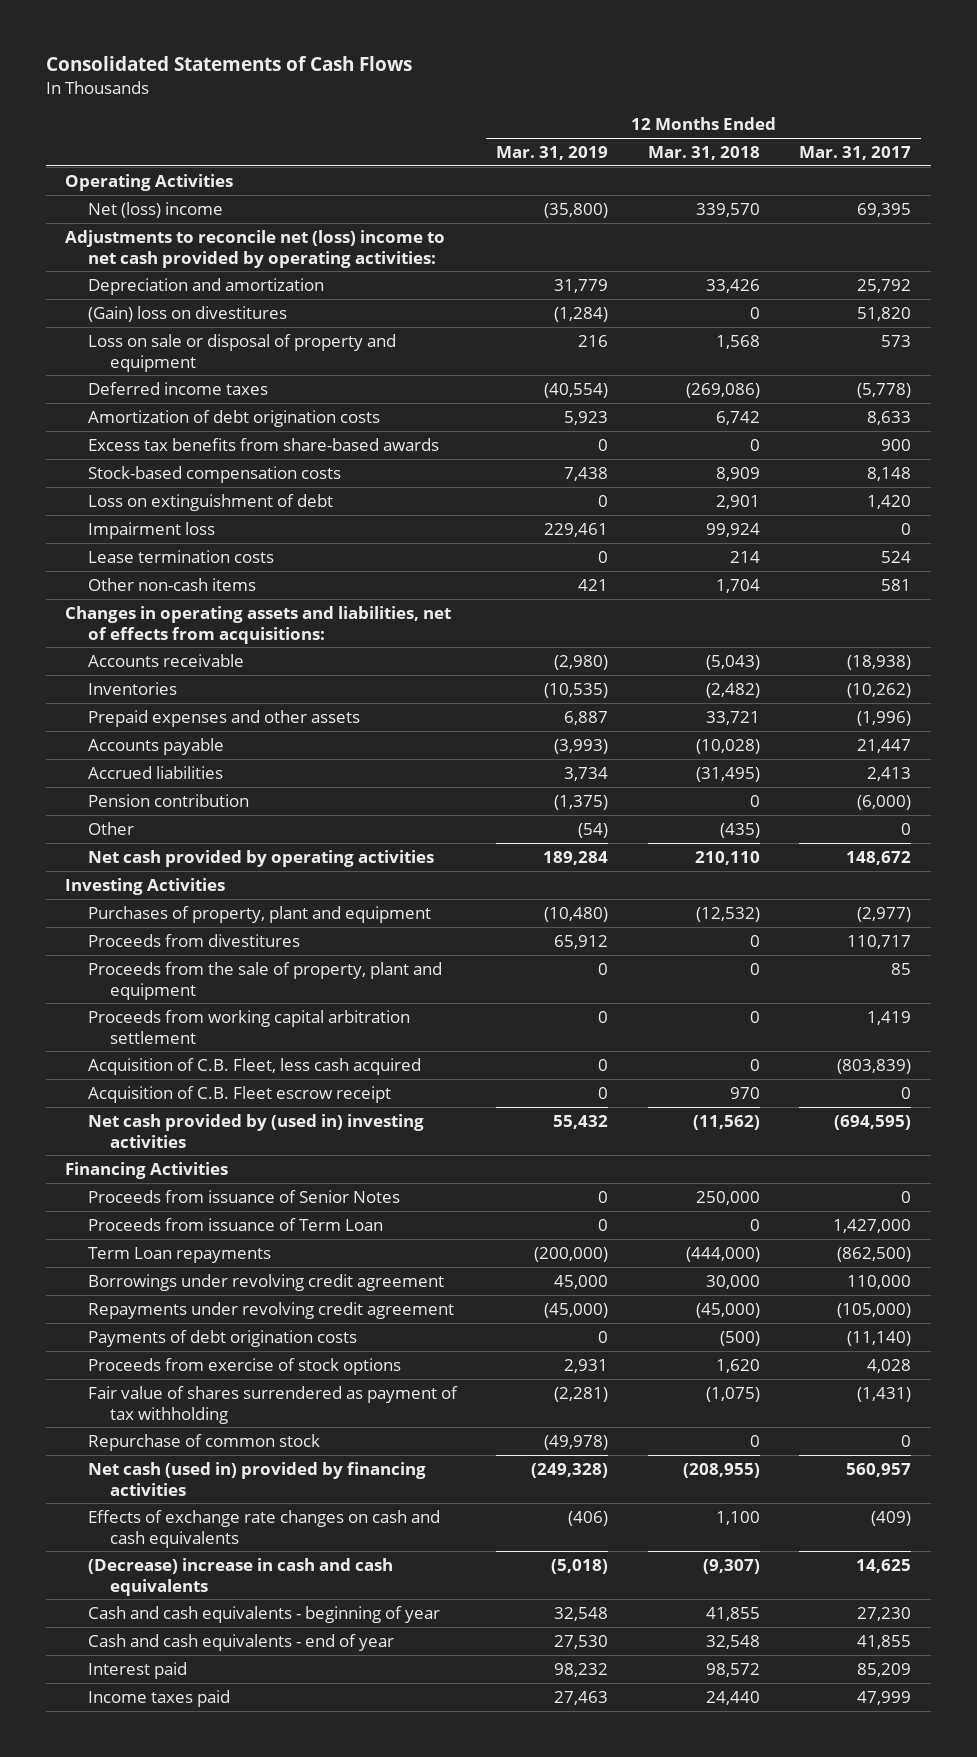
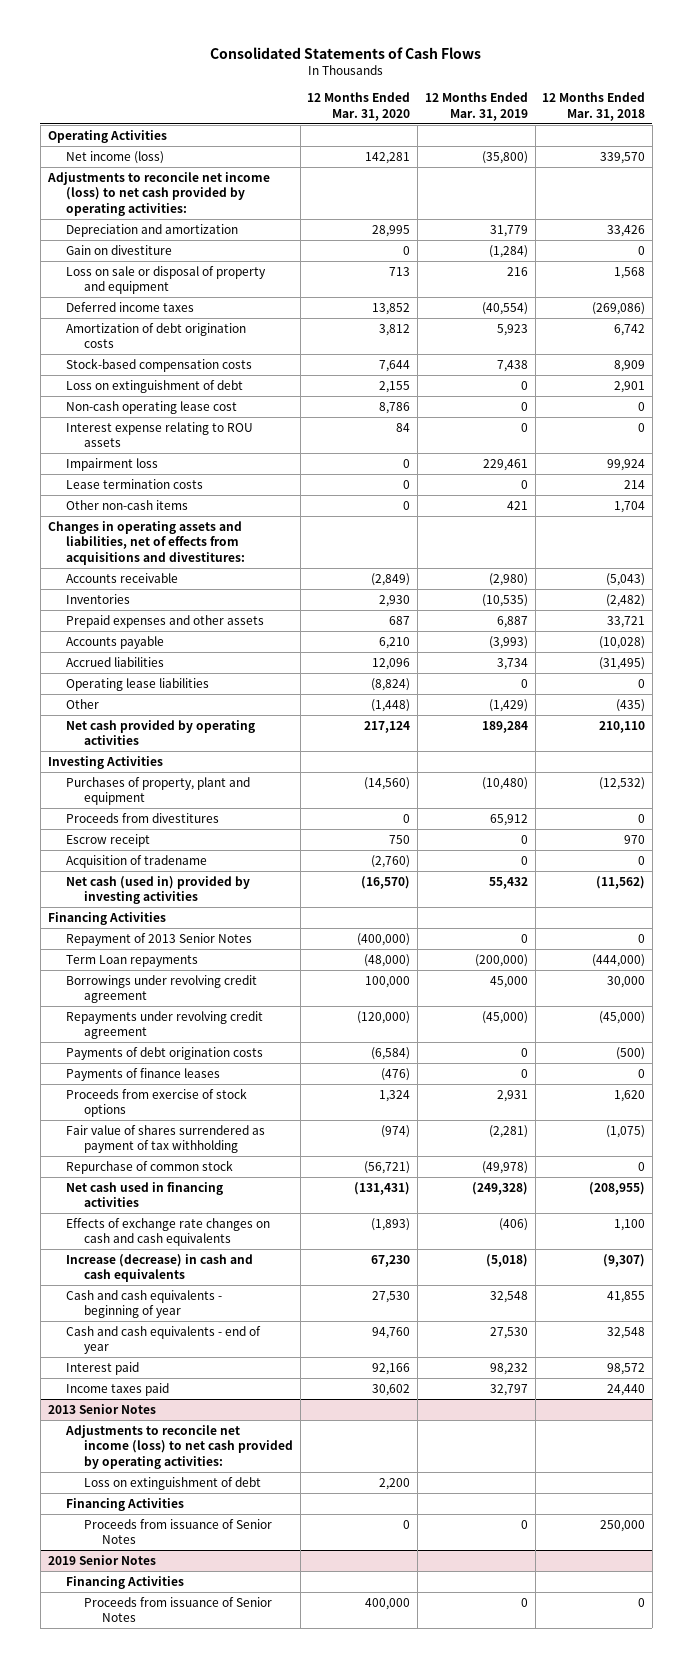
- | 12 Months Ended Mar. 31, 2019 | 12 Months Ended Mar. 31, 2018 | 12 Months Ended Mar. 31, 2017
+ | 12 Months Ended Mar. 31, 2020 | 12 Months Ended Mar. 31, 2019 | 12 Months Ended Mar. 31, 2018
- Net (loss) income | (35,800) | 339,570 | 69,395
- Adjustments to reconcile net (loss) income to net cash provided by operating activities:
+ Net income (loss) | 142,281 | (35,800) | 339,570
+ Adjustments to reconcile net income (loss) to net cash provided by operating activities:
- (Gain) loss on divestitures | (1,284) | 0 | 51,820
+ Gain on divestiture | 0 | (1,284) | 0
- Excess tax benefits from share-based awards | 0 | 0 | 900
+ Non-cash operating lease cost | 8,786 | 0 | 0
+ Interest expense relating to ROU assets | 84 | 0 | 0
- Changes in operating assets and liabilities, net of effects from acquisitions:
+ Changes in operating assets and liabilities, net of effects from acquisitions and divestitures:
- Pension contribution | (1,375) | 0 | (6,000)
- Other | (54) | (435) | 0
+ Operating lease liabilities | (8,824) | 0 | 0
+ Other | (1,448) | (1,429) | (435)
- Proceeds from the sale of property, plant and equipment | 0 | 0 | 85
- Proceeds from working capital arbitration settlement | 0 | 0 | 1,419
- Acquisition of C.B. Fleet, less cash acquired | 0 | 0 | (803,839)
- Acquisition of C.B. Fleet escrow receipt | 0 | 970 | 0
- Net cash provided by (used in) investing activities | 55,432 | (11,562) | (694,595)
+ Escrow receipt | 750 | 0 | 970
+ Acquisition of tradename | (2,760) | 0 | 0
+ Net cash (used in) provided by investing activities | (16,570) | 55,432 | (11,562)
- Proceeds from issuance of Senior Notes | 0 | 250,000 | 0
- Proceeds from issuance of Term Loan | 0 | 0 | 1,427,000
+ Repayment of 2013 Senior Notes | (400,000) | 0 | 0
+ Payments of finance leases | (476) | 0 | 0
- Net cash (used in) provided by financing activities | (249,328) | (208,955) | 560,957
+ Net cash used in financing activities | (131,431) | (249,328) | (208,955)
- (Decrease) increase in cash and cash equivalents | (5,018) | (9,307) | 14,625
+ Increase (decrease) in cash and cash equivalents | 67,230 | (5,018) | (9,307)
- Income taxes paid | 27,463 | 24,440 | 47,999
+ Income taxes paid | 30,602 | 32,797 | 24,440
+ 2013 Senior Notes
+ Adjustments to reconcile net income (loss) to net cash provided by operating activities:
+ Loss on extinguishment of debt | 2,200 | |
+ Financing Activities
+ Proceeds from issuance of Senior Notes | 0 | 0 | 250,000
+ 2019 Senior Notes
+ Financing Activities
+ Proceeds from issuance of Senior Notes | 400,000 | 0 | 0

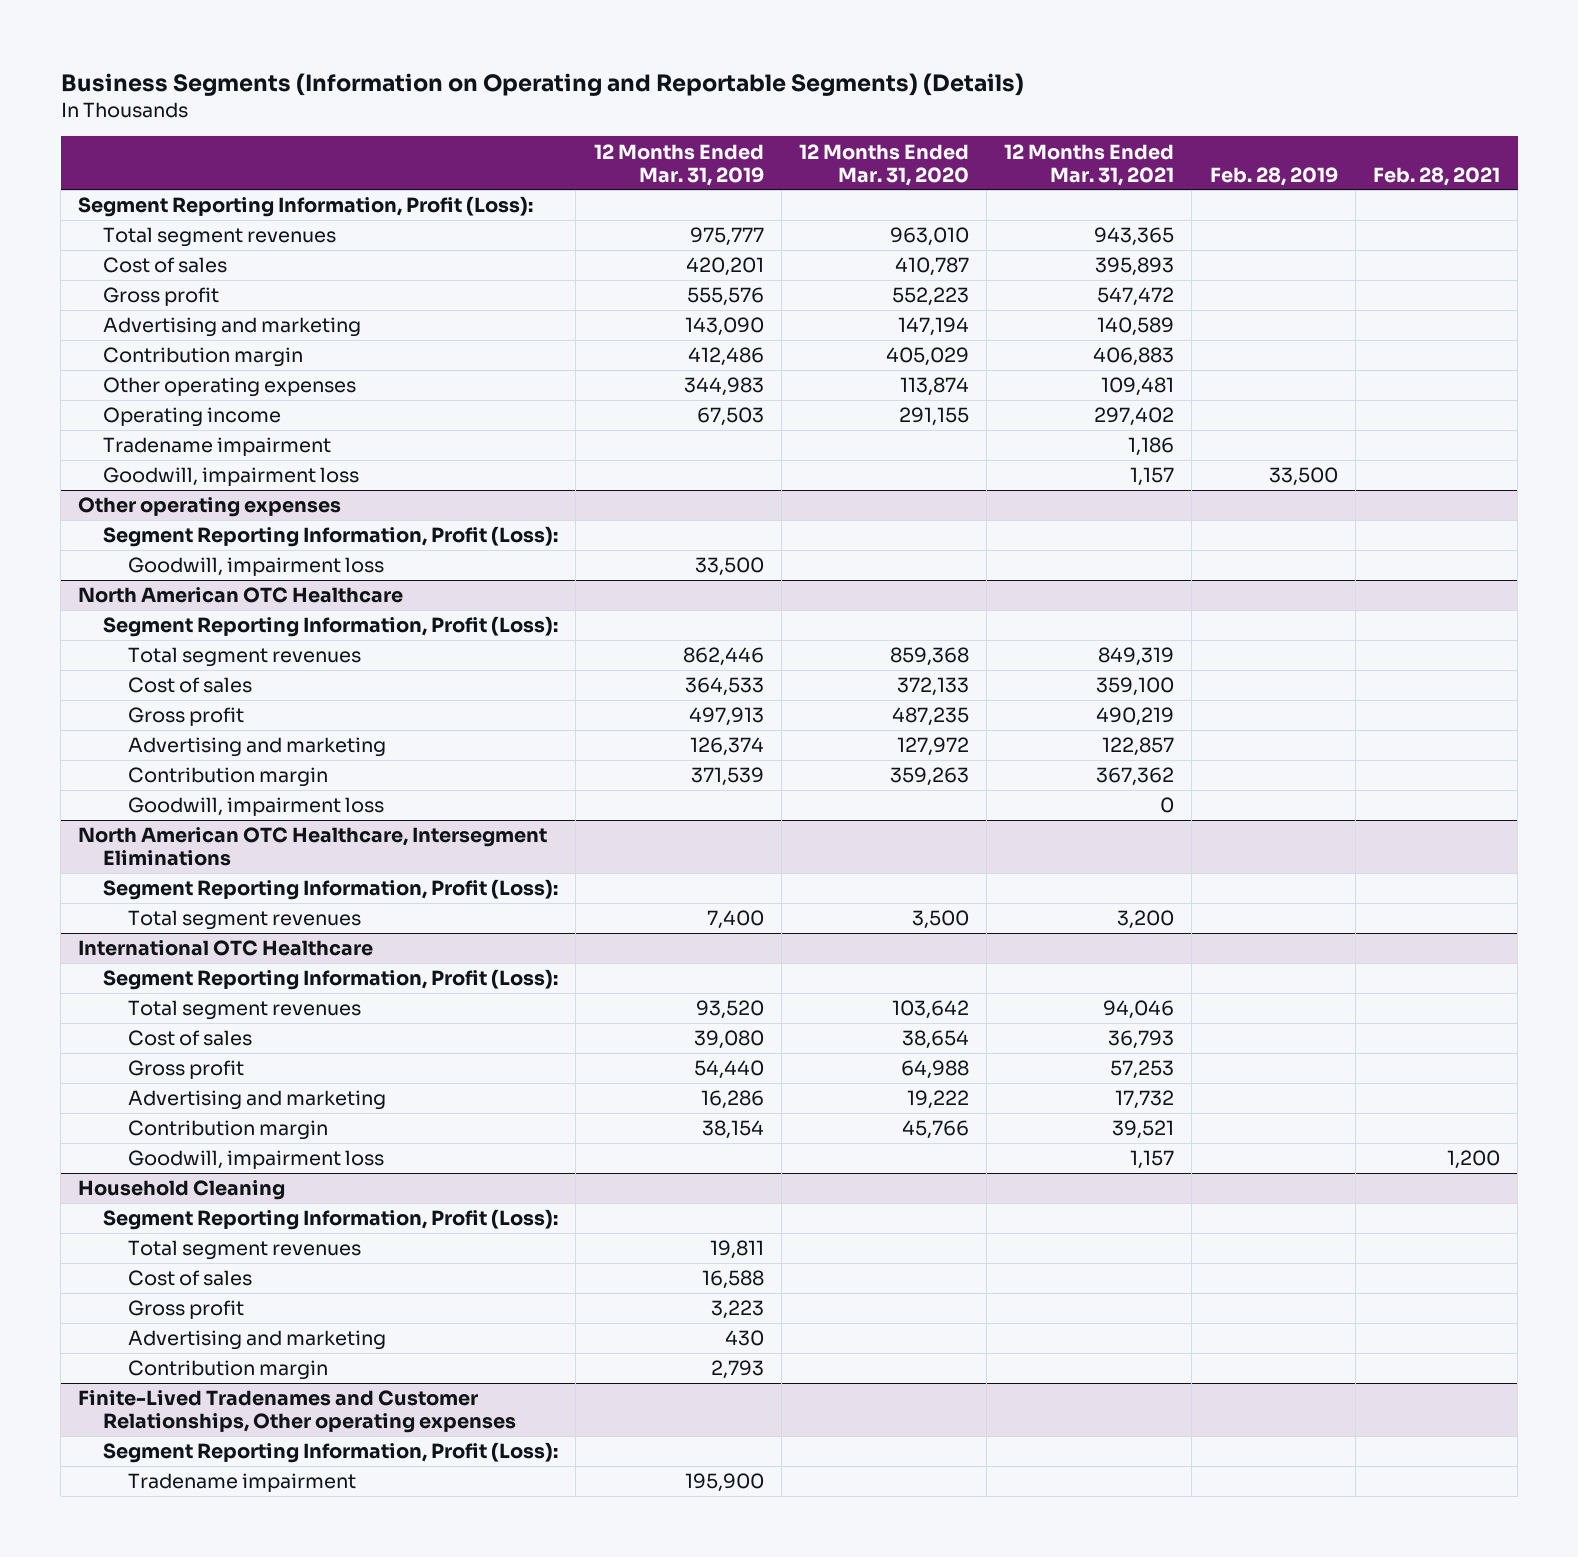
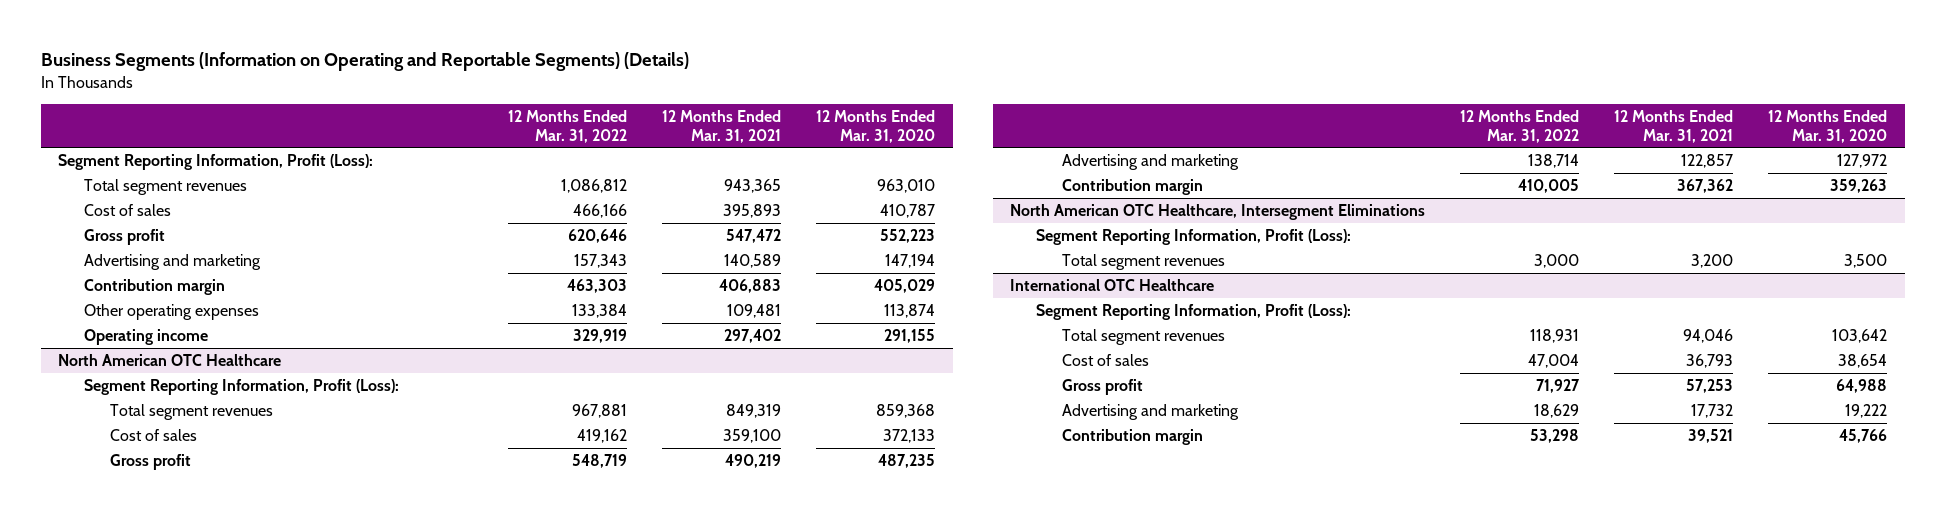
- | 12 Months Ended Mar. 31, 2019 | 12 Months Ended Mar. 31, 2020 | 12 Months Ended Mar. 31, 2021 | Feb. 28, 2019 | Feb. 28, 2021
+ | 12 Months Ended Mar. 31, 2022 | 12 Months Ended Mar. 31, 2021 | 12 Months Ended Mar. 31, 2020
- Tradename impairment | | | 1,186 | |
- Goodwill, impairment loss | | | 1,157 | 33,500 |
- Other operating expenses
- Segment Reporting Information, Profit (Loss):
- Goodwill, impairment loss | 33,500 | | | |
@ North American OTC Healthcare
- Goodwill, impairment loss | | | 0 | |
@ International OTC Healthcare
- Goodwill, impairment loss | | | 1,157 | | 1,200
- Household Cleaning
- Segment Reporting Information, Profit (Loss):
- Total segment revenues | 19,811 | | | |
- Cost of sales | 16,588 | | | |
- Gross profit | 3,223 | | | |
- Advertising and marketing | 430 | | | |
- Contribution margin | 2,793 | | | |
- Finite-Lived Tradenames and Customer Relationships, Other operating expenses
- Segment Reporting Information, Profit (Loss):
- Tradename impairment | 195,900 | | | |

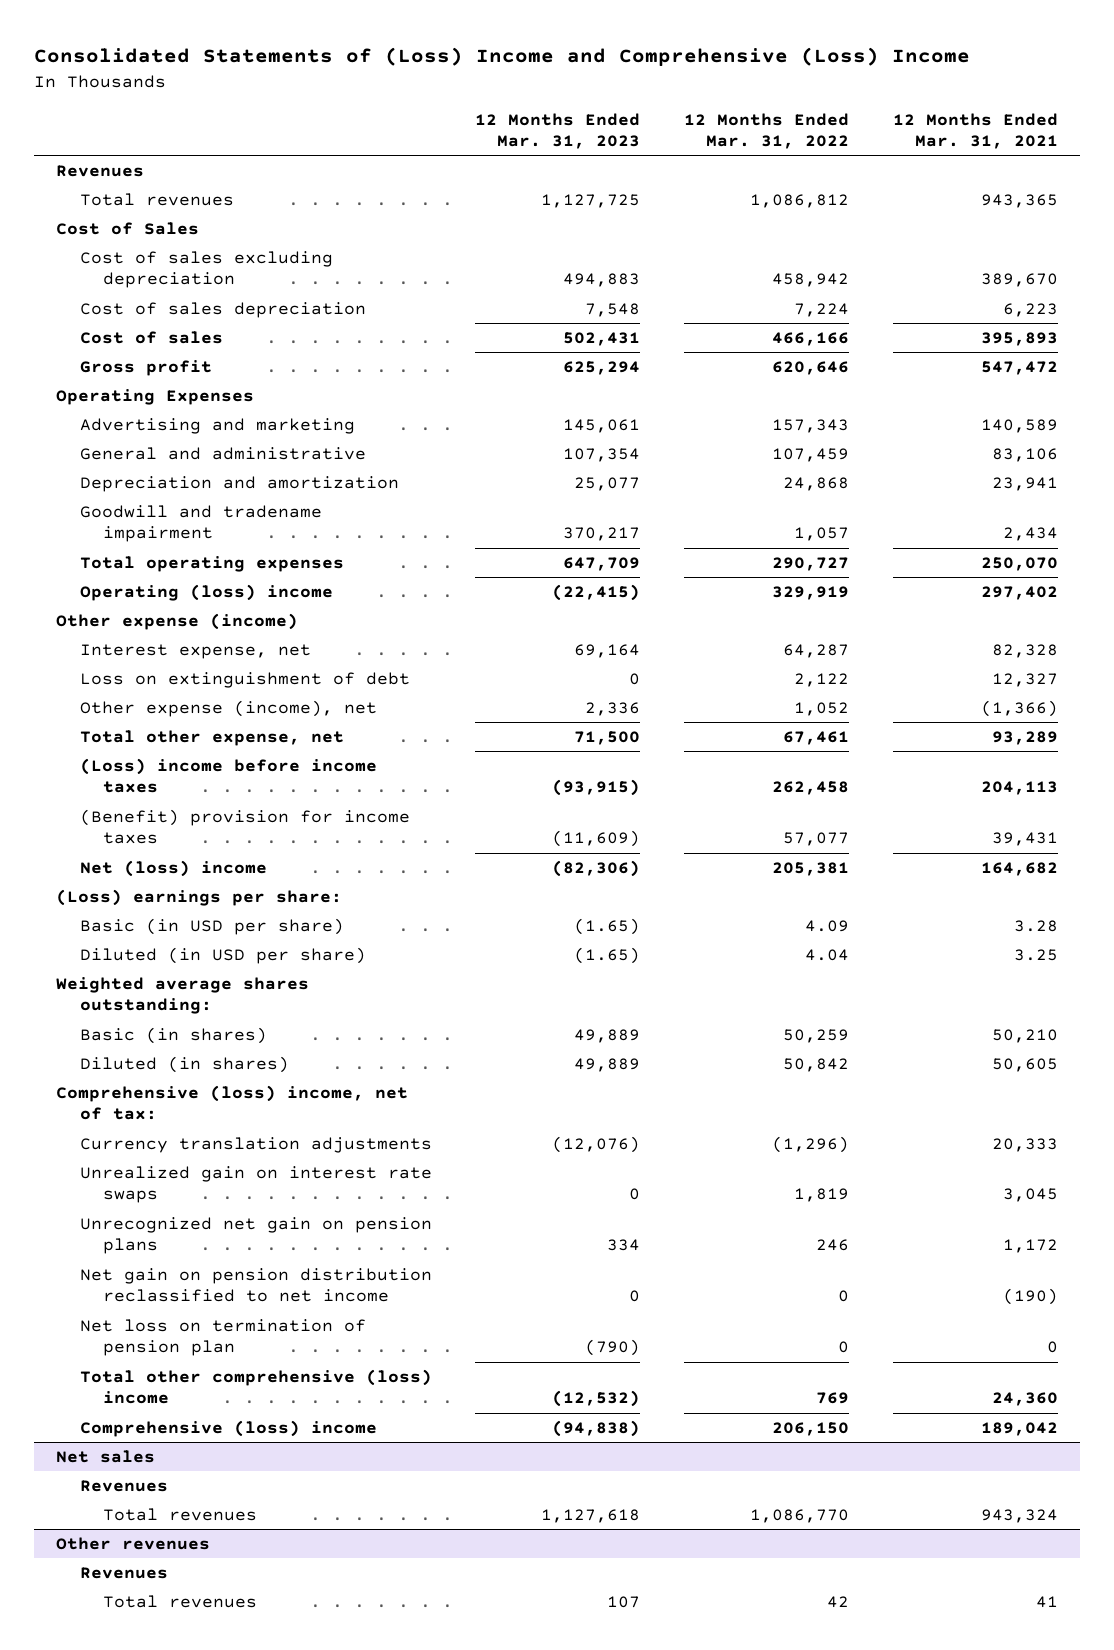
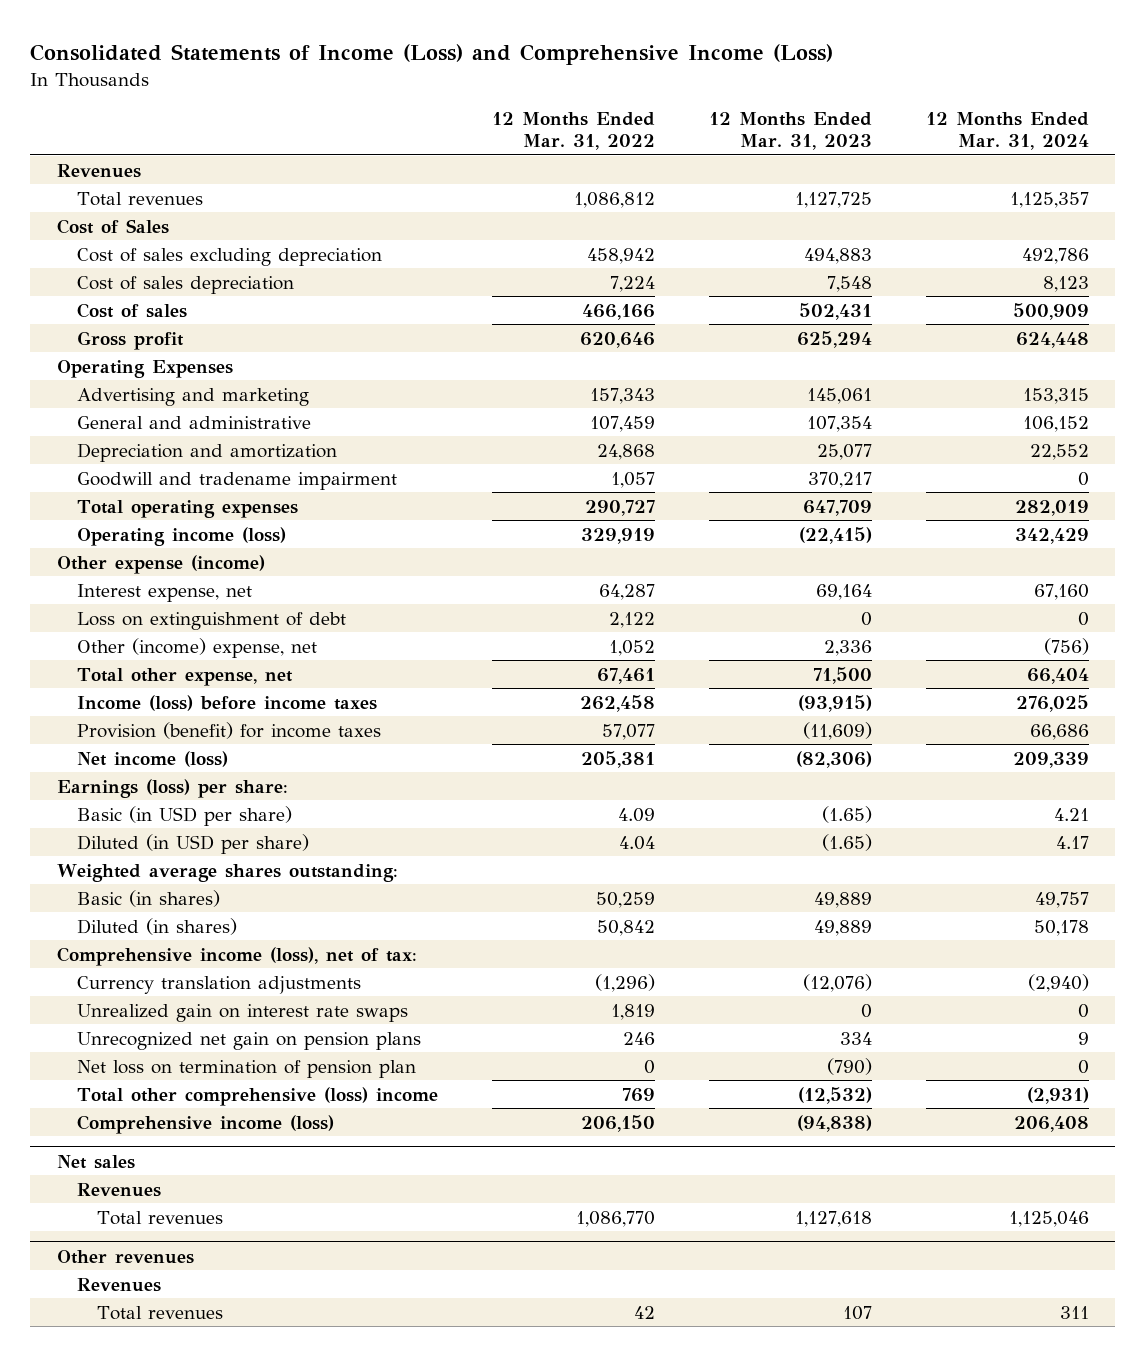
- Consolidated Statements of (Loss) Income and Comprehensive (Loss) Income
+ Consolidated Statements of Income (Loss) and Comprehensive Income (Loss)
- | 12 Months Ended Mar. 31, 2023 | 12 Months Ended Mar. 31, 2022 | 12 Months Ended Mar. 31, 2021
+ | 12 Months Ended Mar. 31, 2022 | 12 Months Ended Mar. 31, 2023 | 12 Months Ended Mar. 31, 2024
- Operating (loss) income | (22,415) | 329,919 | 297,402
+ Operating income (loss) | 329,919 | (22,415) | 342,429
- Other expense (income), net | 2,336 | 1,052 | (1,366)
+ Other (income) expense, net | 1,052 | 2,336 | (756)
- (Loss) income before income taxes | (93,915) | 262,458 | 204,113
- (Benefit) provision for income taxes | (11,609) | 57,077 | 39,431
- Net (loss) income | (82,306) | 205,381 | 164,682
- (Loss) earnings per share:
+ Income (loss) before income taxes | 262,458 | (93,915) | 276,025
+ Provision (benefit) for income taxes | 57,077 | (11,609) | 66,686
+ Net income (loss) | 205,381 | (82,306) | 209,339
+ Earnings (loss) per share:
- Comprehensive (loss) income, net of tax:
+ Comprehensive income (loss), net of tax:
- Net gain on pension distribution reclassified to net income | 0 | 0 | (190)
- Comprehensive (loss) income | (94,838) | 206,150 | 189,042
+ Comprehensive income (loss) | 206,150 | (94,838) | 206,408

